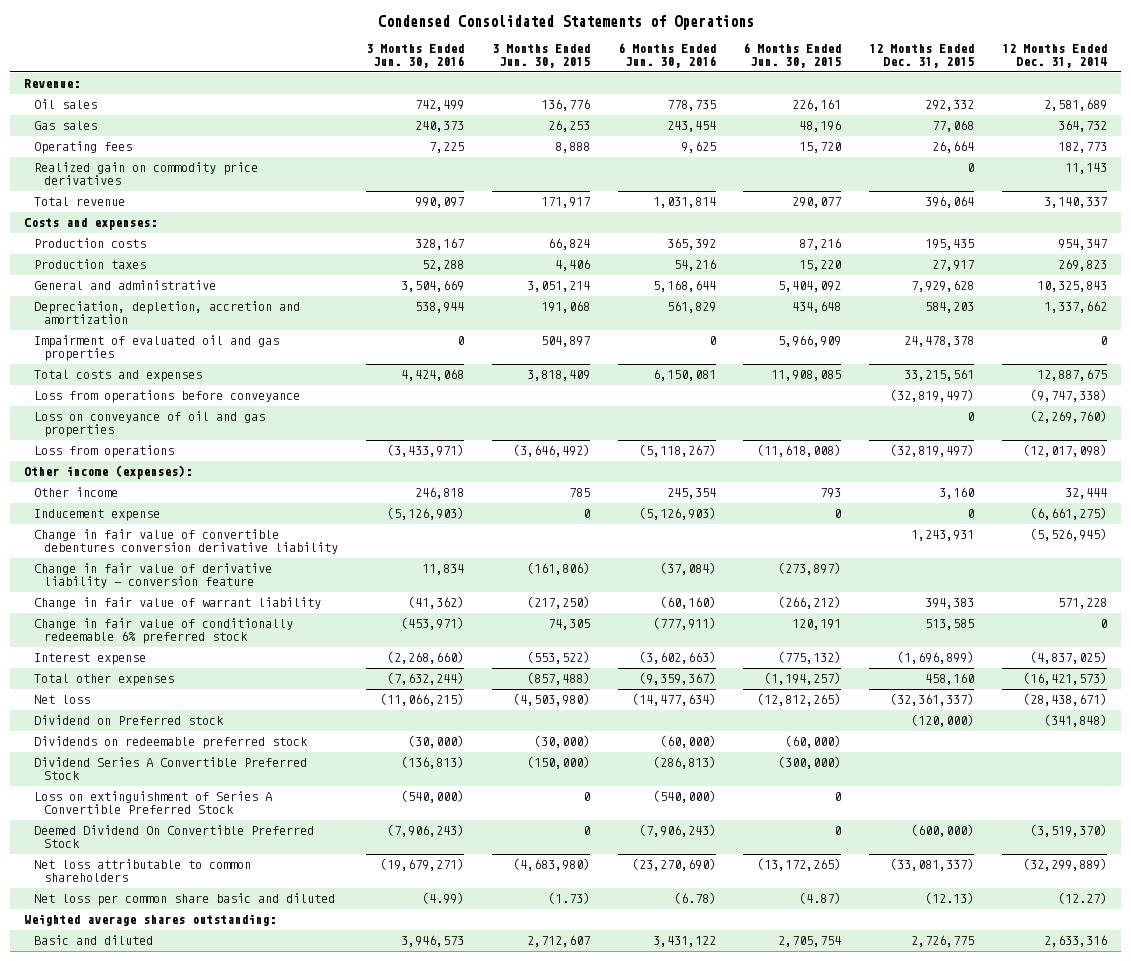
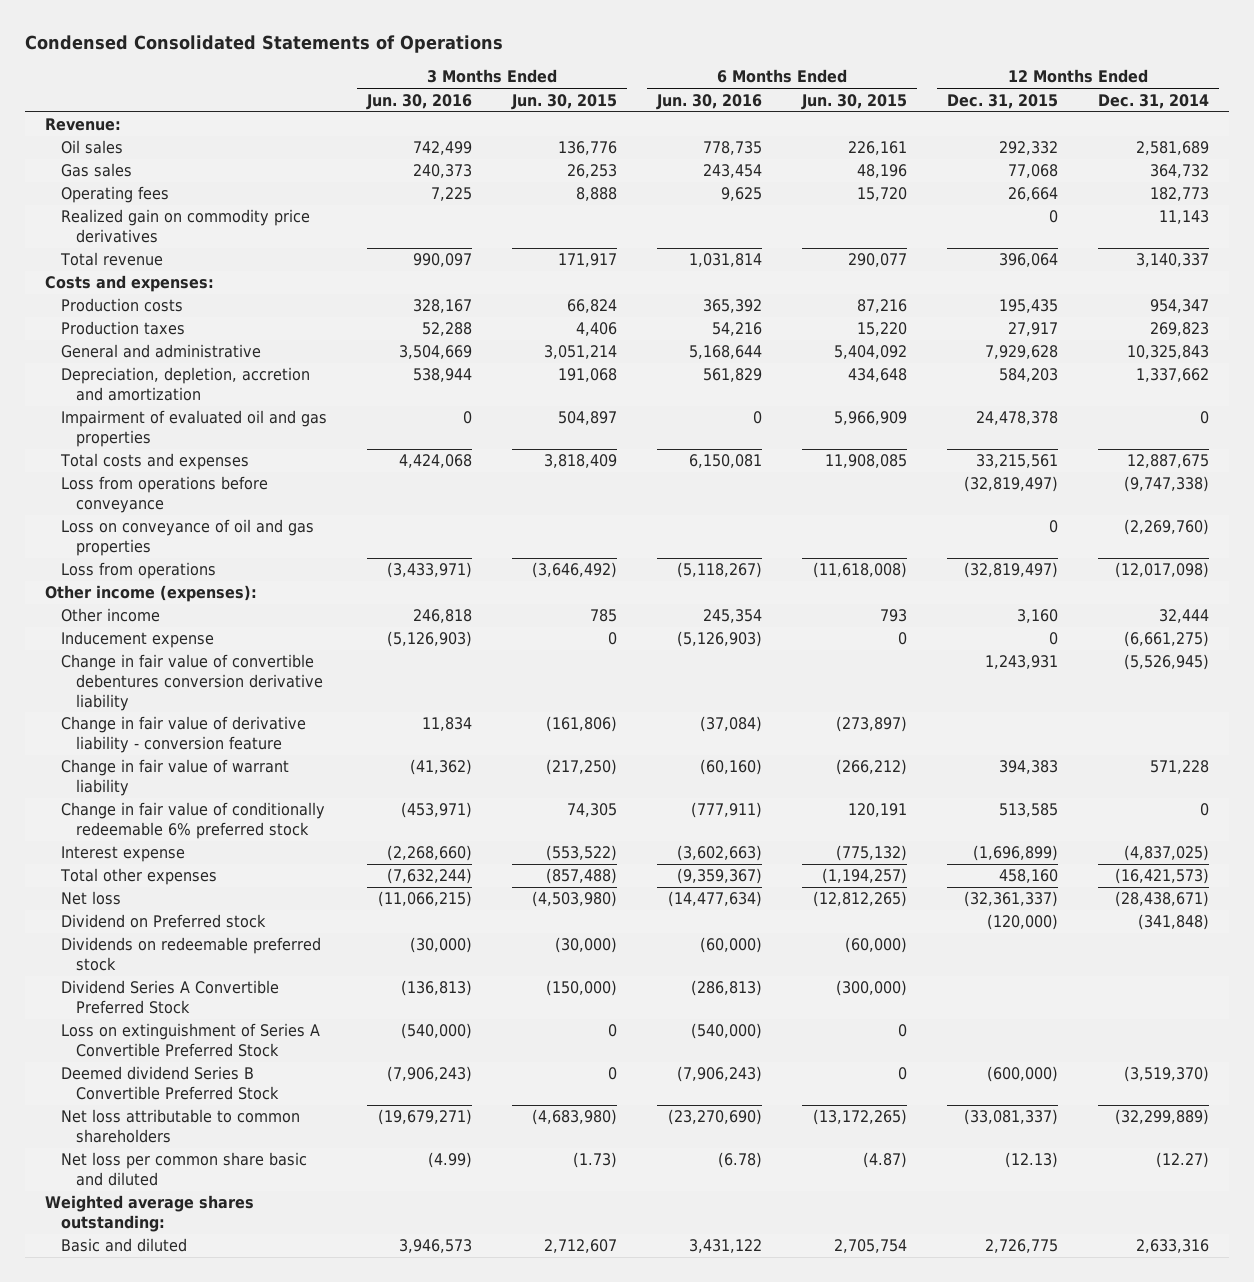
- Deemed Dividend On Convertible Preferred Stock | (7,906,243) | 0 | (7,906,243) | 0 | (600,000) | (3,519,370)
+ Deemed dividend Series B Convertible Preferred Stock | (7,906,243) | 0 | (7,906,243) | 0 | (600,000) | (3,519,370)

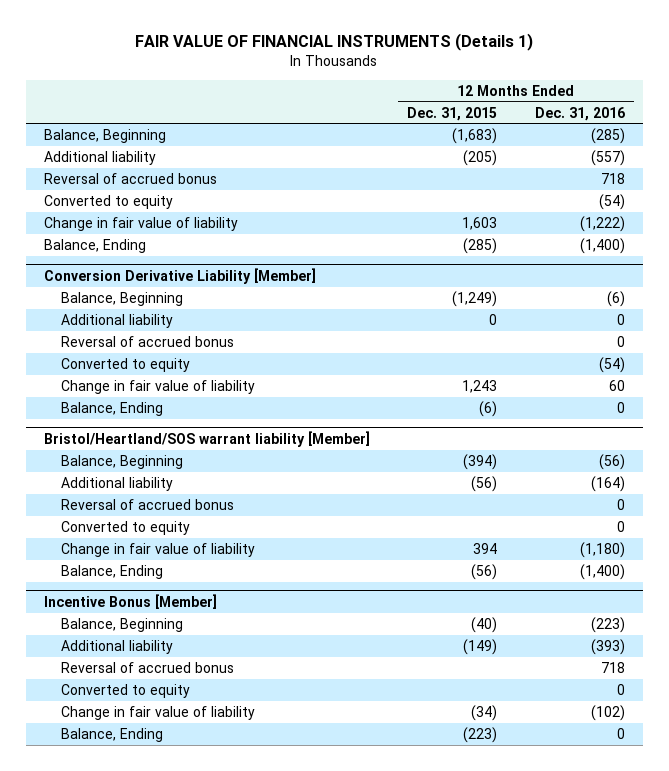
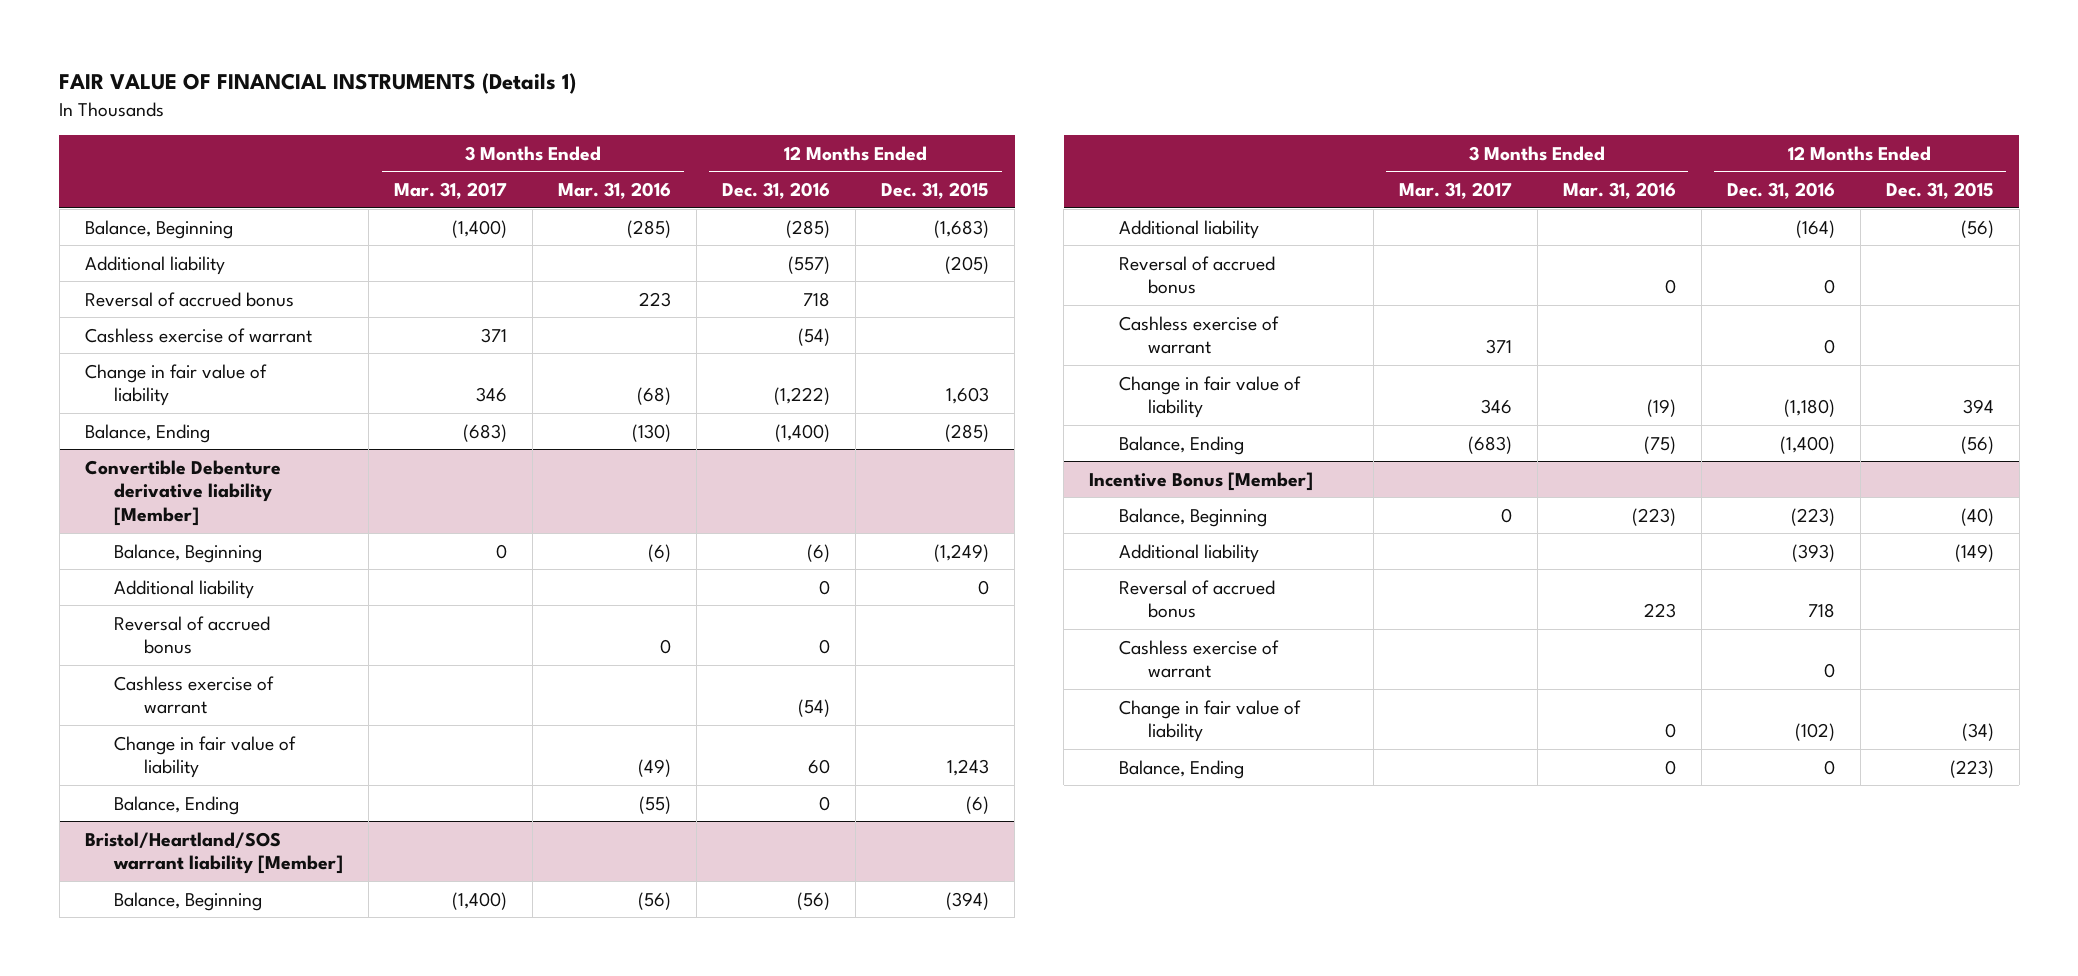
- | 12 Months Ended Dec. 31, 2015 | 12 Months Ended Dec. 31, 2016
+ | 3 Months Ended Mar. 31, 2017 | 3 Months Ended Mar. 31, 2016 | 12 Months Ended Dec. 31, 2016 | 12 Months Ended Dec. 31, 2015
- Converted to equity | | (54)
+ Cashless exercise of warrant | 371 | | (54) |
- Conversion Derivative Liability [Member]
+ Convertible Debenture derivative liability [Member]
- Converted to equity | | (54)
+ Cashless exercise of warrant | | | (54) |
@ Bristol/Heartland/SOS warrant liability [Member]
- Converted to equity | | 0
+ Cashless exercise of warrant | 371 | | 0 |
@ Incentive Bonus [Member]
- Converted to equity | | 0
+ Cashless exercise of warrant | | | 0 |

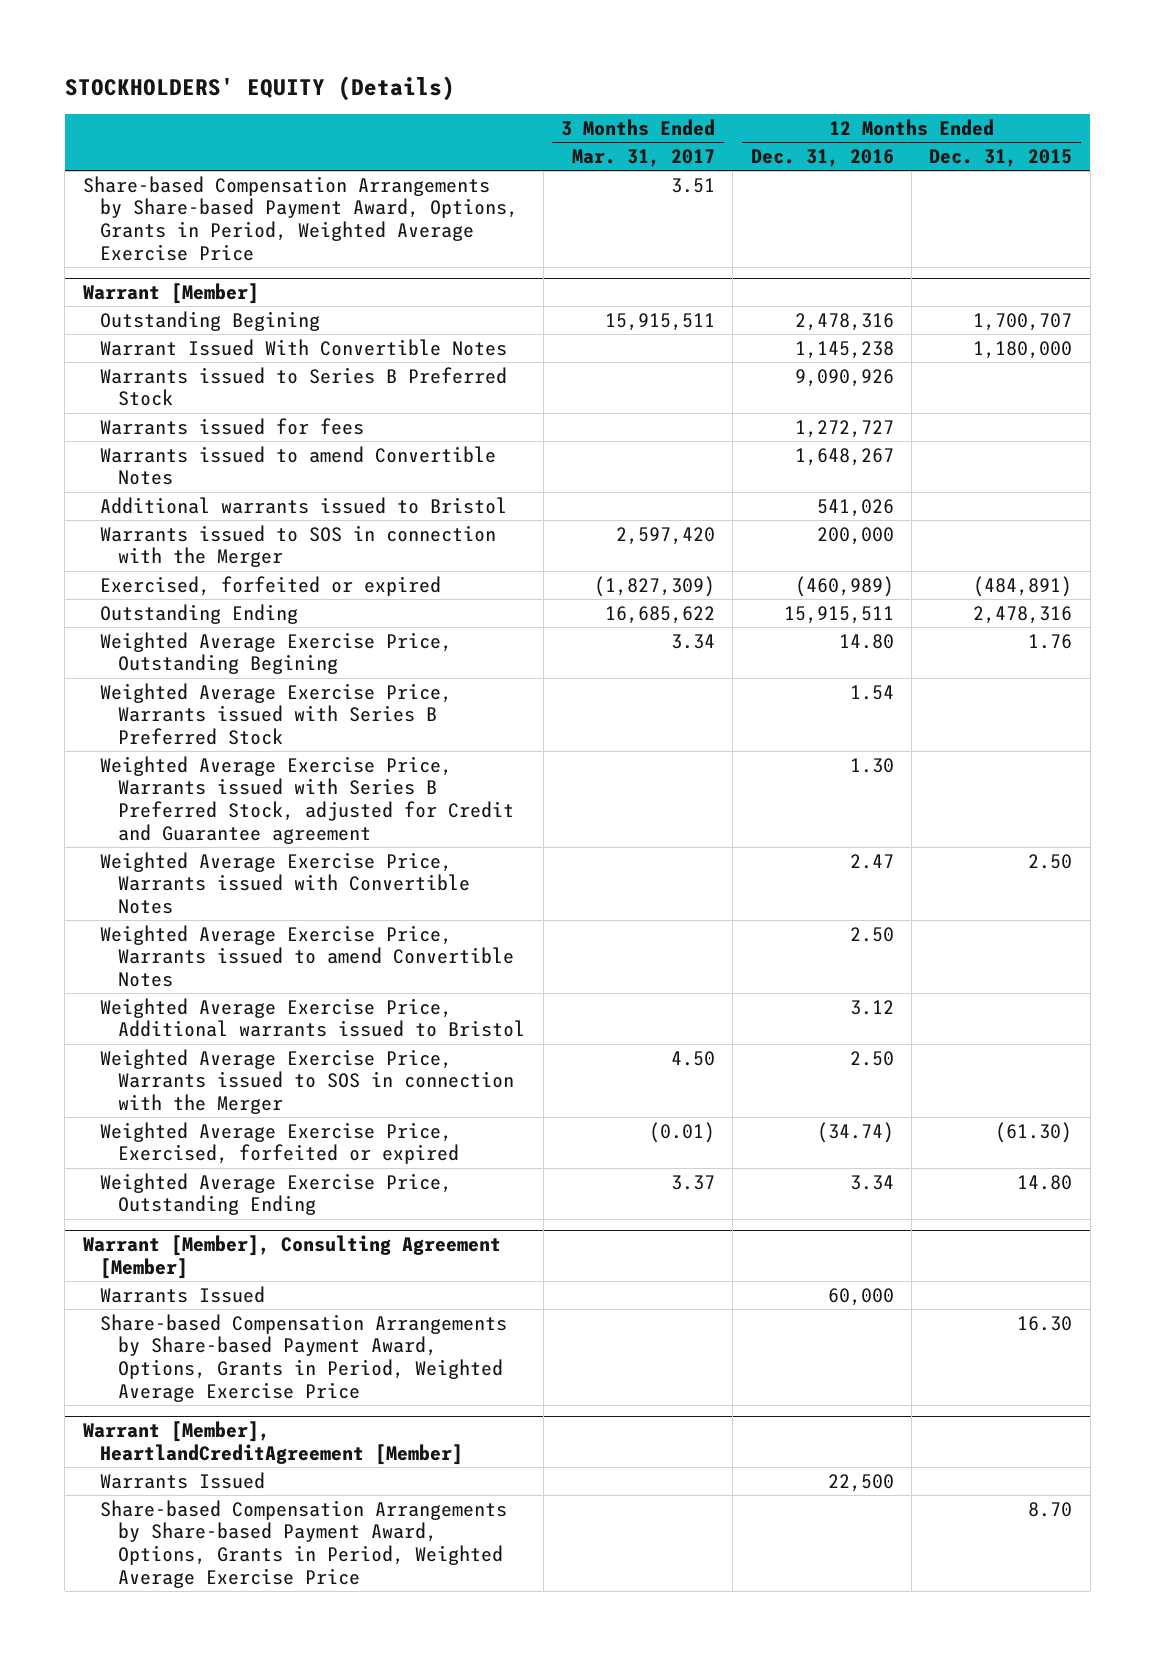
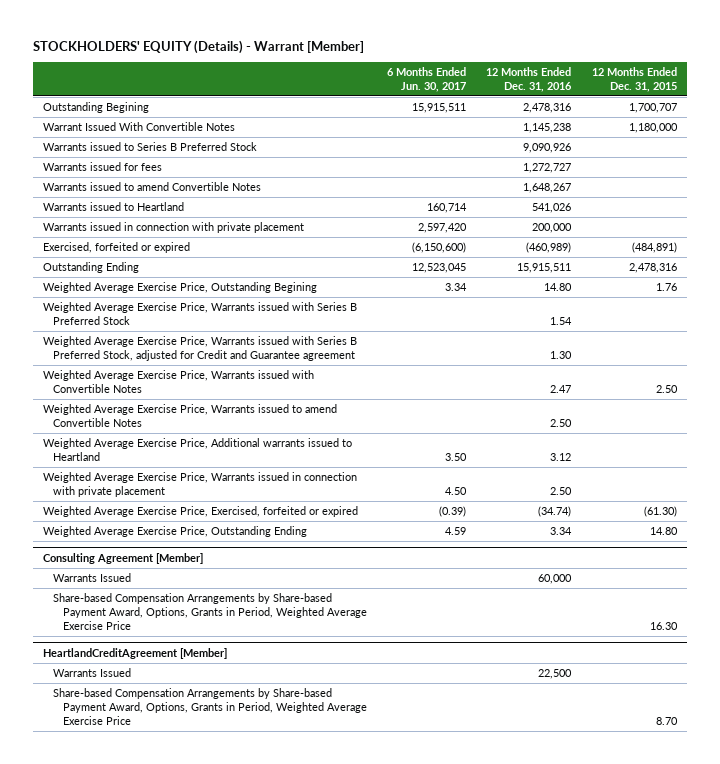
- STOCKHOLDERS' EQUITY (Details)
+ STOCKHOLDERS' EQUITY (Details) - Warrant [Member]
- | 3 Months Ended Mar. 31, 2017 | 12 Months Ended Dec. 31, 2016 | 12 Months Ended Dec. 31, 2015
+ | 6 Months Ended Jun. 30, 2017 | 12 Months Ended Dec. 31, 2016 | 12 Months Ended Dec. 31, 2015
- Share-based Compensation Arrangements by Share-based Payment Award, Options, Grants in Period, Weighted Average Exercise Price | 3.51 | |
- Warrant [Member]
- Additional warrants issued to Bristol | | 541,026 |
- Warrants issued to SOS in connection with the Merger | 2,597,420 | 200,000 |
+ Warrants issued to Heartland | 160,714 | 541,026 |
+ Warrants issued in connection with private placement | 2,597,420 | 200,000 |
- Weighted Average Exercise Price, Additional warrants issued to Bristol | | 3.12 |
- Weighted Average Exercise Price, Warrants issued to SOS in connection with the Merger | 4.50 | 2.50 |
+ Weighted Average Exercise Price, Additional warrants issued to Heartland | 3.50 | 3.12 |
+ Weighted Average Exercise Price, Warrants issued in connection with private placement | 4.50 | 2.50 |
- Warrant [Member], Consulting Agreement [Member]
+ Consulting Agreement [Member]
- Warrant [Member], HeartlandCreditAgreement [Member]
+ HeartlandCreditAgreement [Member]

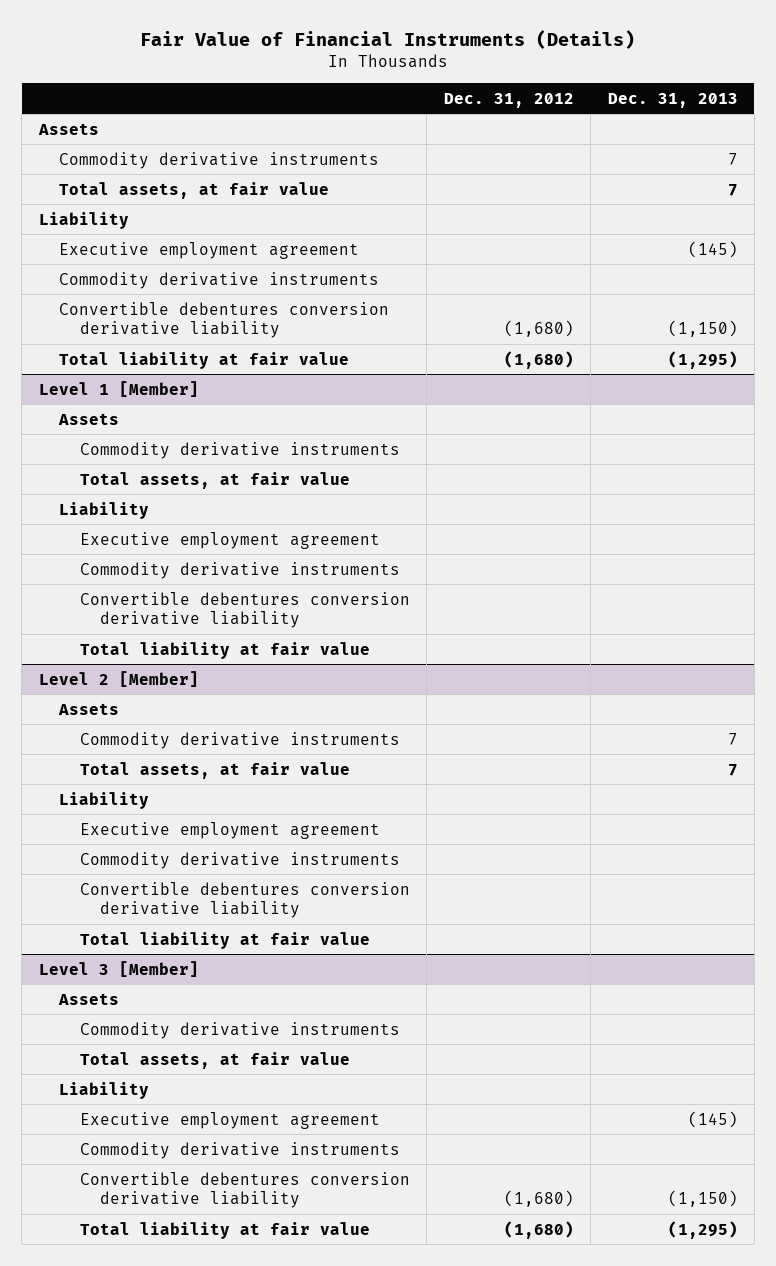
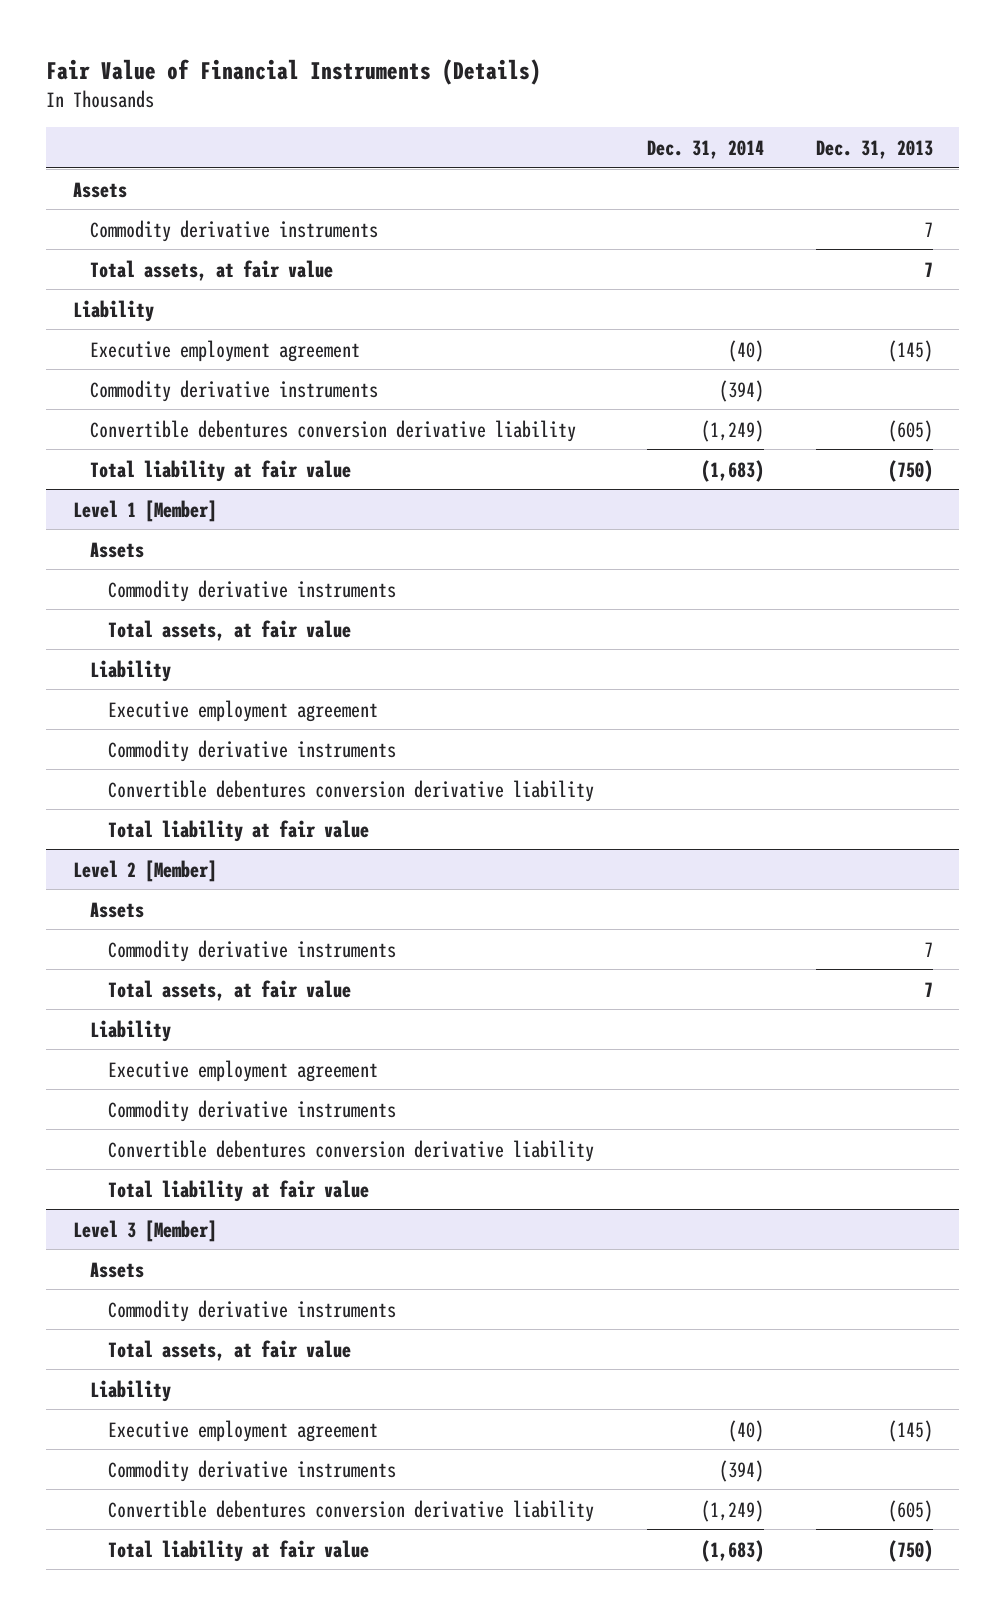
- | Dec. 31, 2012 | Dec. 31, 2013
+ | Dec. 31, 2014 | Dec. 31, 2013
- Convertible debentures conversion derivative liability | (1,680) | (1,150)
- Total liability at fair value | (1,680) | (1,295)
+ Convertible debentures conversion derivative liability | (1,249) | (605)
+ Total liability at fair value | (1,683) | (750)
@ Level 3 [Member]
- Convertible debentures conversion derivative liability | (1,680) | (1,150)
- Total liability at fair value | (1,680) | (1,295)
+ Convertible debentures conversion derivative liability | (1,249) | (605)
+ Total liability at fair value | (1,683) | (750)

